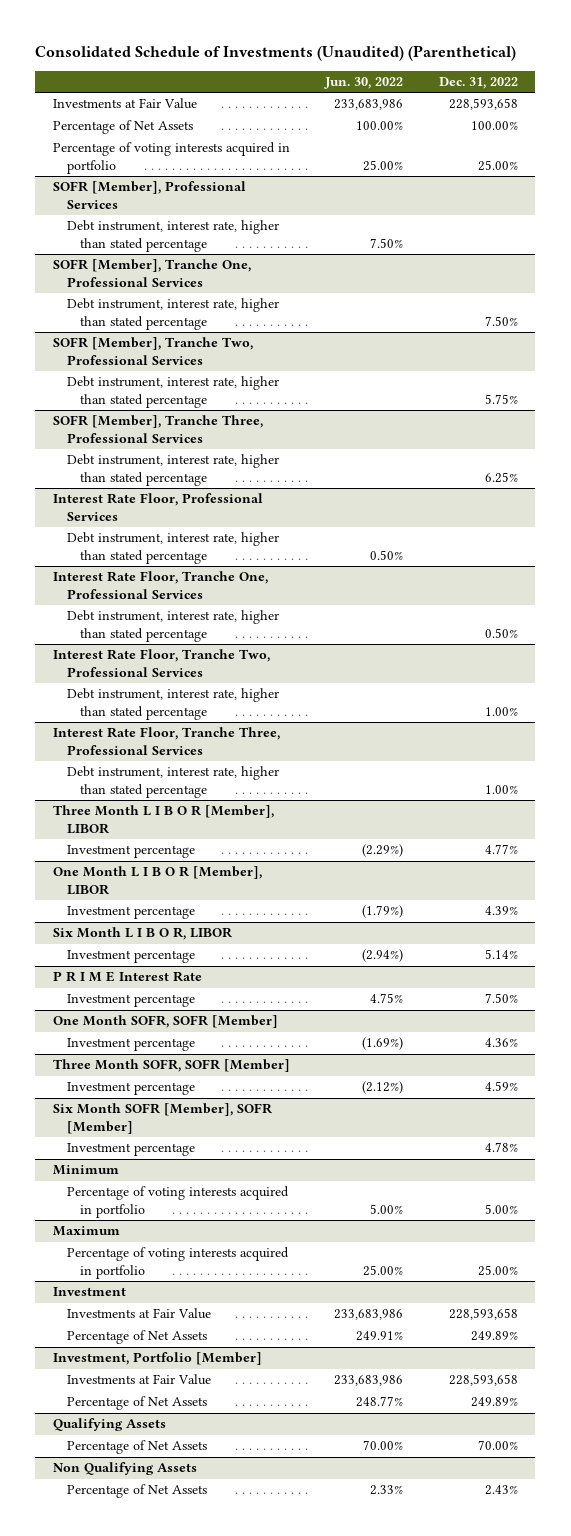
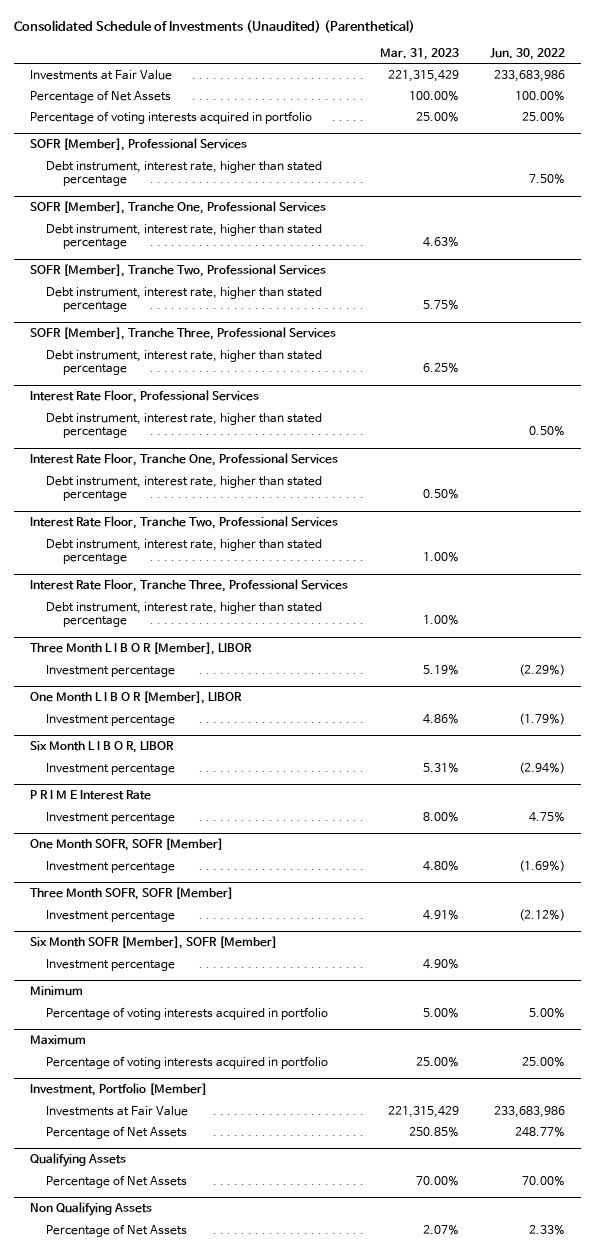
- | Jun. 30, 2022 | Dec. 31, 2022
+ | Mar. 31, 2023 | Jun. 30, 2022
- Investment
- Investments at Fair Value | 233,683,986 | 228,593,658
- Percentage of Net Assets | 249.91% | 249.89%

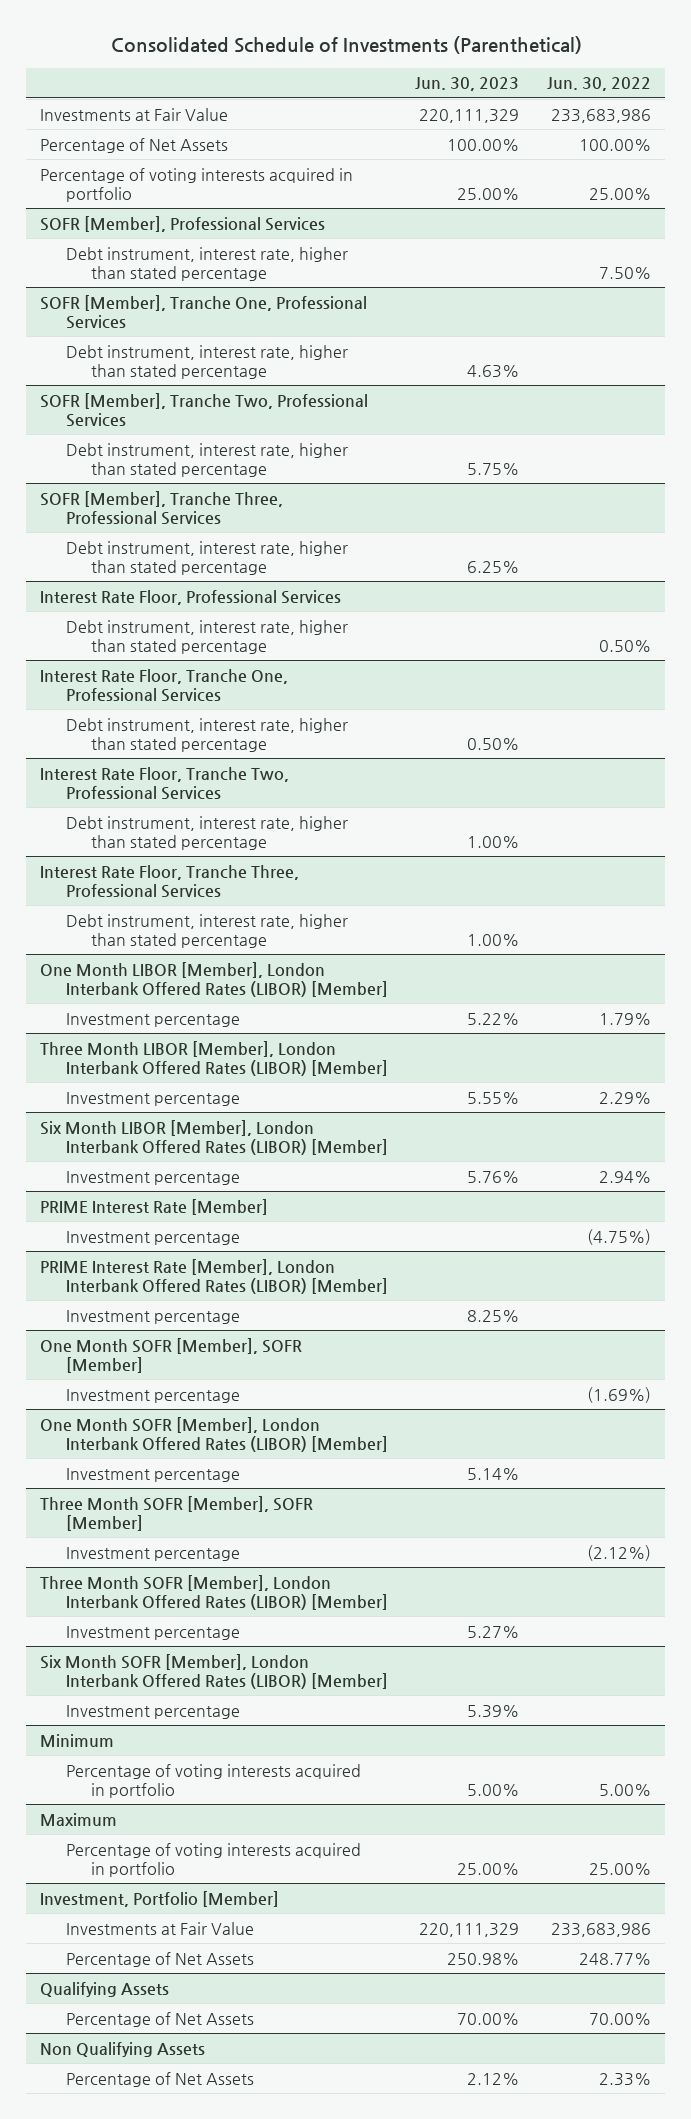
- Consolidated Schedule of Investments (Unaudited) (Parenthetical)
+ Consolidated Schedule of Investments (Parenthetical)
- | Mar. 31, 2023 | Jun. 30, 2022
+ | Jun. 30, 2023 | Jun. 30, 2022
- Three Month L I B O R [Member], LIBOR
- Investment percentage | 5.19% | (2.29%)
- One Month L I B O R [Member], LIBOR
- Investment percentage | 4.86% | (1.79%)
- Six Month L I B O R, LIBOR
- Investment percentage | 5.31% | (2.94%)
- P R I M E Interest Rate
- Investment percentage | 8.00% | 4.75%
- One Month SOFR, SOFR [Member]
+ One Month LIBOR [Member], London Interbank Offered Rates (LIBOR) [Member]
+ Investment percentage | 5.22% | 1.79%
+ Three Month LIBOR [Member], London Interbank Offered Rates (LIBOR) [Member]
+ Investment percentage | 5.55% | 2.29%
+ Six Month LIBOR [Member], London Interbank Offered Rates (LIBOR) [Member]
+ Investment percentage | 5.76% | 2.94%
+ PRIME Interest Rate [Member]
+ Investment percentage | | (4.75%)
+ PRIME Interest Rate [Member], London Interbank Offered Rates (LIBOR) [Member]
+ Investment percentage | 8.25% |
+ One Month SOFR [Member], SOFR [Member]
- Three Month SOFR, SOFR [Member]
+ One Month SOFR [Member], London Interbank Offered Rates (LIBOR) [Member]
+ Investment percentage | 5.14% |
+ Three Month SOFR [Member], SOFR [Member]
- Six Month SOFR [Member], SOFR [Member]
+ Three Month SOFR [Member], London Interbank Offered Rates (LIBOR) [Member]
+ Six Month SOFR [Member], London Interbank Offered Rates (LIBOR) [Member]
+ Investment percentage | 5.39% |

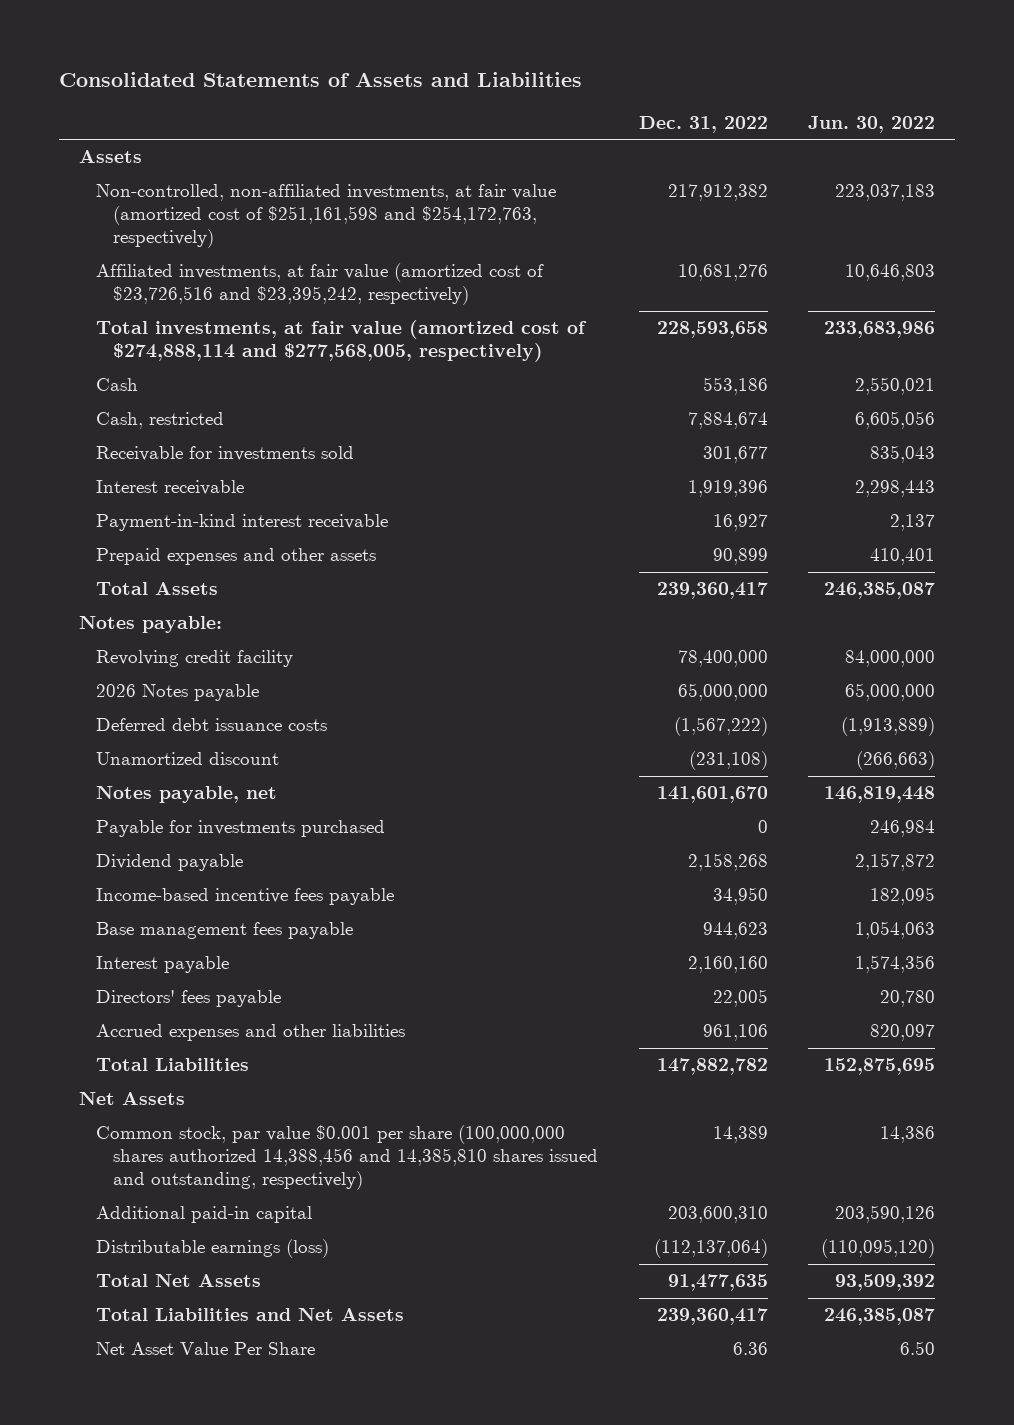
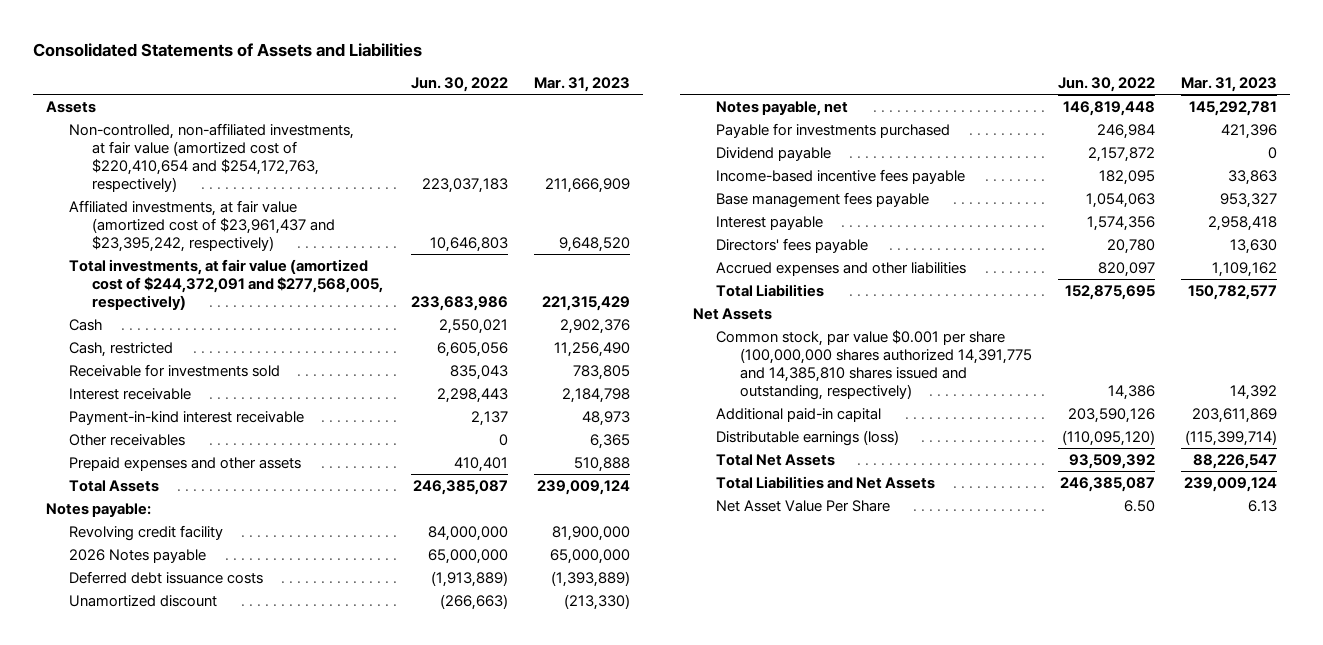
- | Dec. 31, 2022 | Jun. 30, 2022
+ | Jun. 30, 2022 | Mar. 31, 2023
- Non-controlled, non-affiliated investments, at fair value (amortized cost of $251,161,598 and $254,172,763, respectively) | 217,912,382 | 223,037,183
- Affiliated investments, at fair value (amortized cost of $23,726,516 and $23,395,242, respectively) | 10,681,276 | 10,646,803
- Total investments, at fair value (amortized cost of $274,888,114 and $277,568,005, respectively) | 228,593,658 | 233,683,986
+ Non-controlled, non-affiliated investments, at fair value (amortized cost of $220,410,654 and $254,172,763, respectively) | 223,037,183 | 211,666,909
+ Affiliated investments, at fair value (amortized cost of $23,961,437 and $23,395,242, respectively) | 10,646,803 | 9,648,520
+ Total investments, at fair value (amortized cost of $244,372,091 and $277,568,005, respectively) | 233,683,986 | 221,315,429
+ Other receivables | 0 | 6,365
- Common stock, par value $0.001 per share (100,000,000 shares authorized 14,388,456 and 14,385,810 shares issued and outstanding, respectively) | 14,389 | 14,386
+ Common stock, par value $0.001 per share (100,000,000 shares authorized 14,391,775 and 14,385,810 shares issued and outstanding, respectively) | 14,386 | 14,392

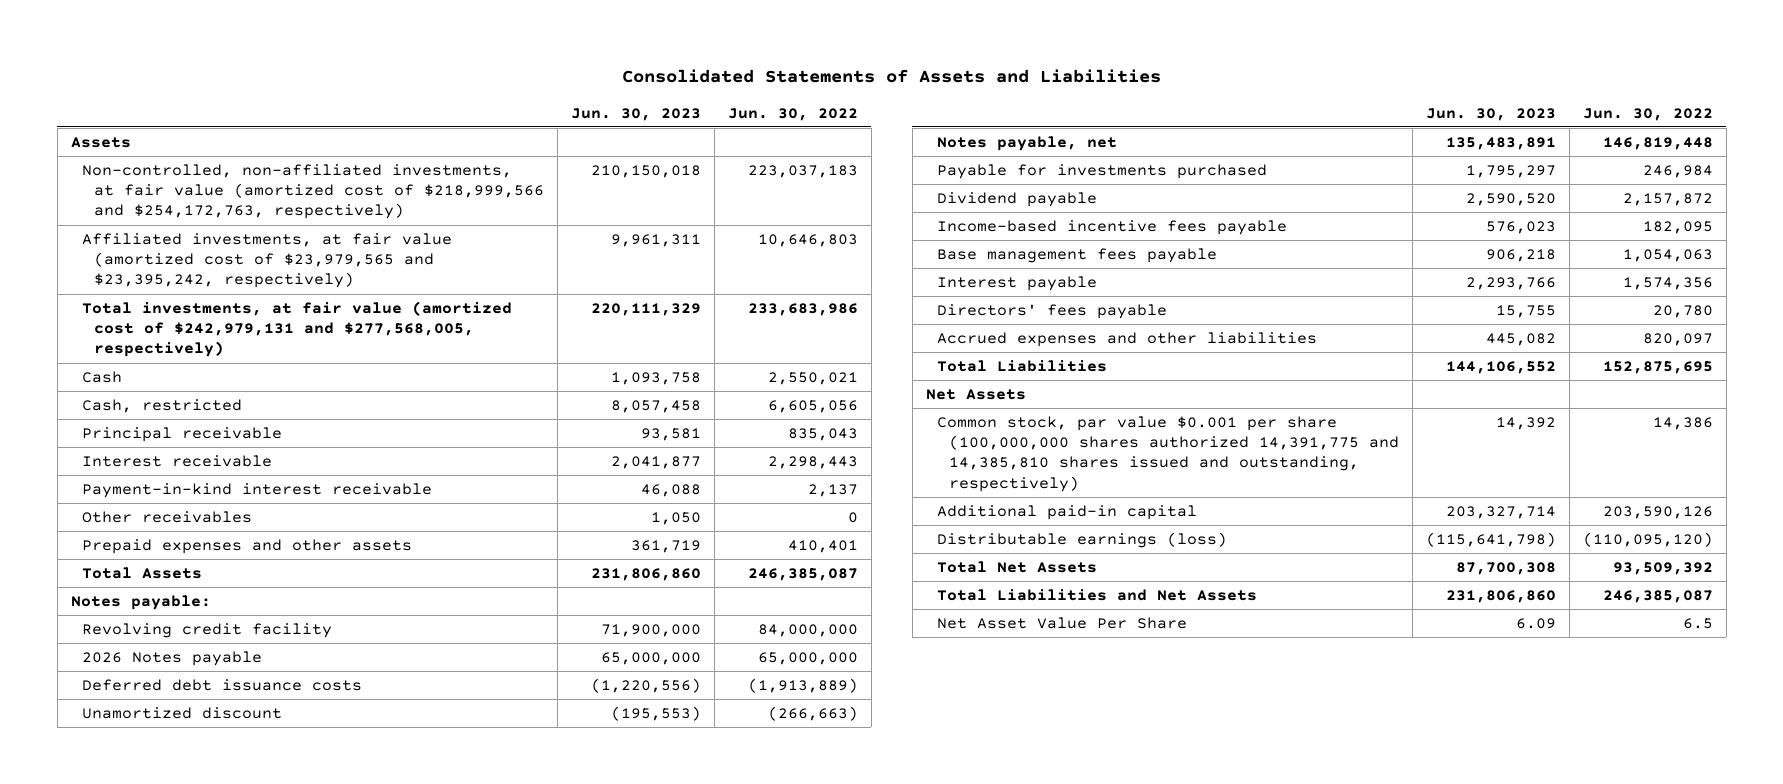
- | Jun. 30, 2022 | Mar. 31, 2023
+ | Jun. 30, 2023 | Jun. 30, 2022
- Non-controlled, non-affiliated investments, at fair value (amortized cost of $220,410,654 and $254,172,763, respectively) | 223,037,183 | 211,666,909
- Affiliated investments, at fair value (amortized cost of $23,961,437 and $23,395,242, respectively) | 10,646,803 | 9,648,520
- Total investments, at fair value (amortized cost of $244,372,091 and $277,568,005, respectively) | 233,683,986 | 221,315,429
+ Non-controlled, non-affiliated investments, at fair value (amortized cost of $218,999,566 and $254,172,763, respectively) | 210,150,018 | 223,037,183
+ Affiliated investments, at fair value (amortized cost of $23,979,565 and $23,395,242, respectively) | 9,961,311 | 10,646,803
+ Total investments, at fair value (amortized cost of $242,979,131 and $277,568,005, respectively) | 220,111,329 | 233,683,986
- Receivable for investments sold | 835,043 | 783,805
+ Principal receivable | 93,581 | 835,043
- Net Asset Value Per Share | 6.50 | 6.13
+ Net Asset Value Per Share | 6.09 | 6.5

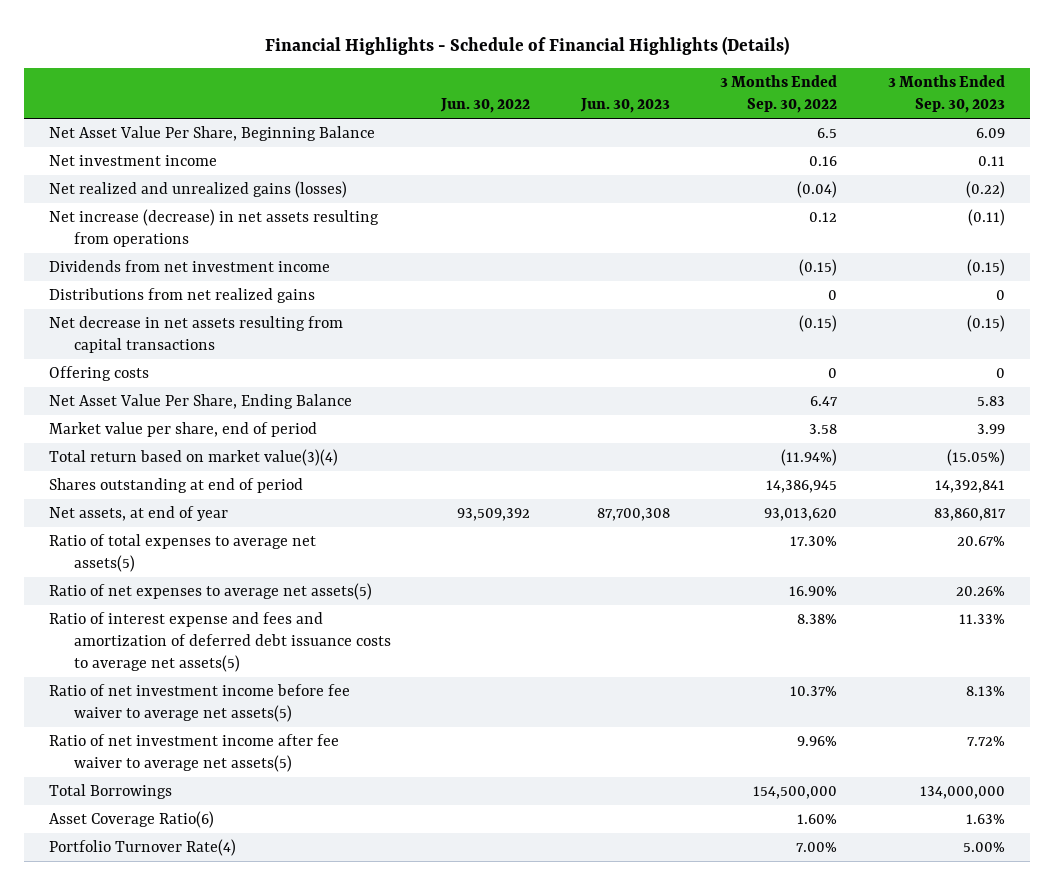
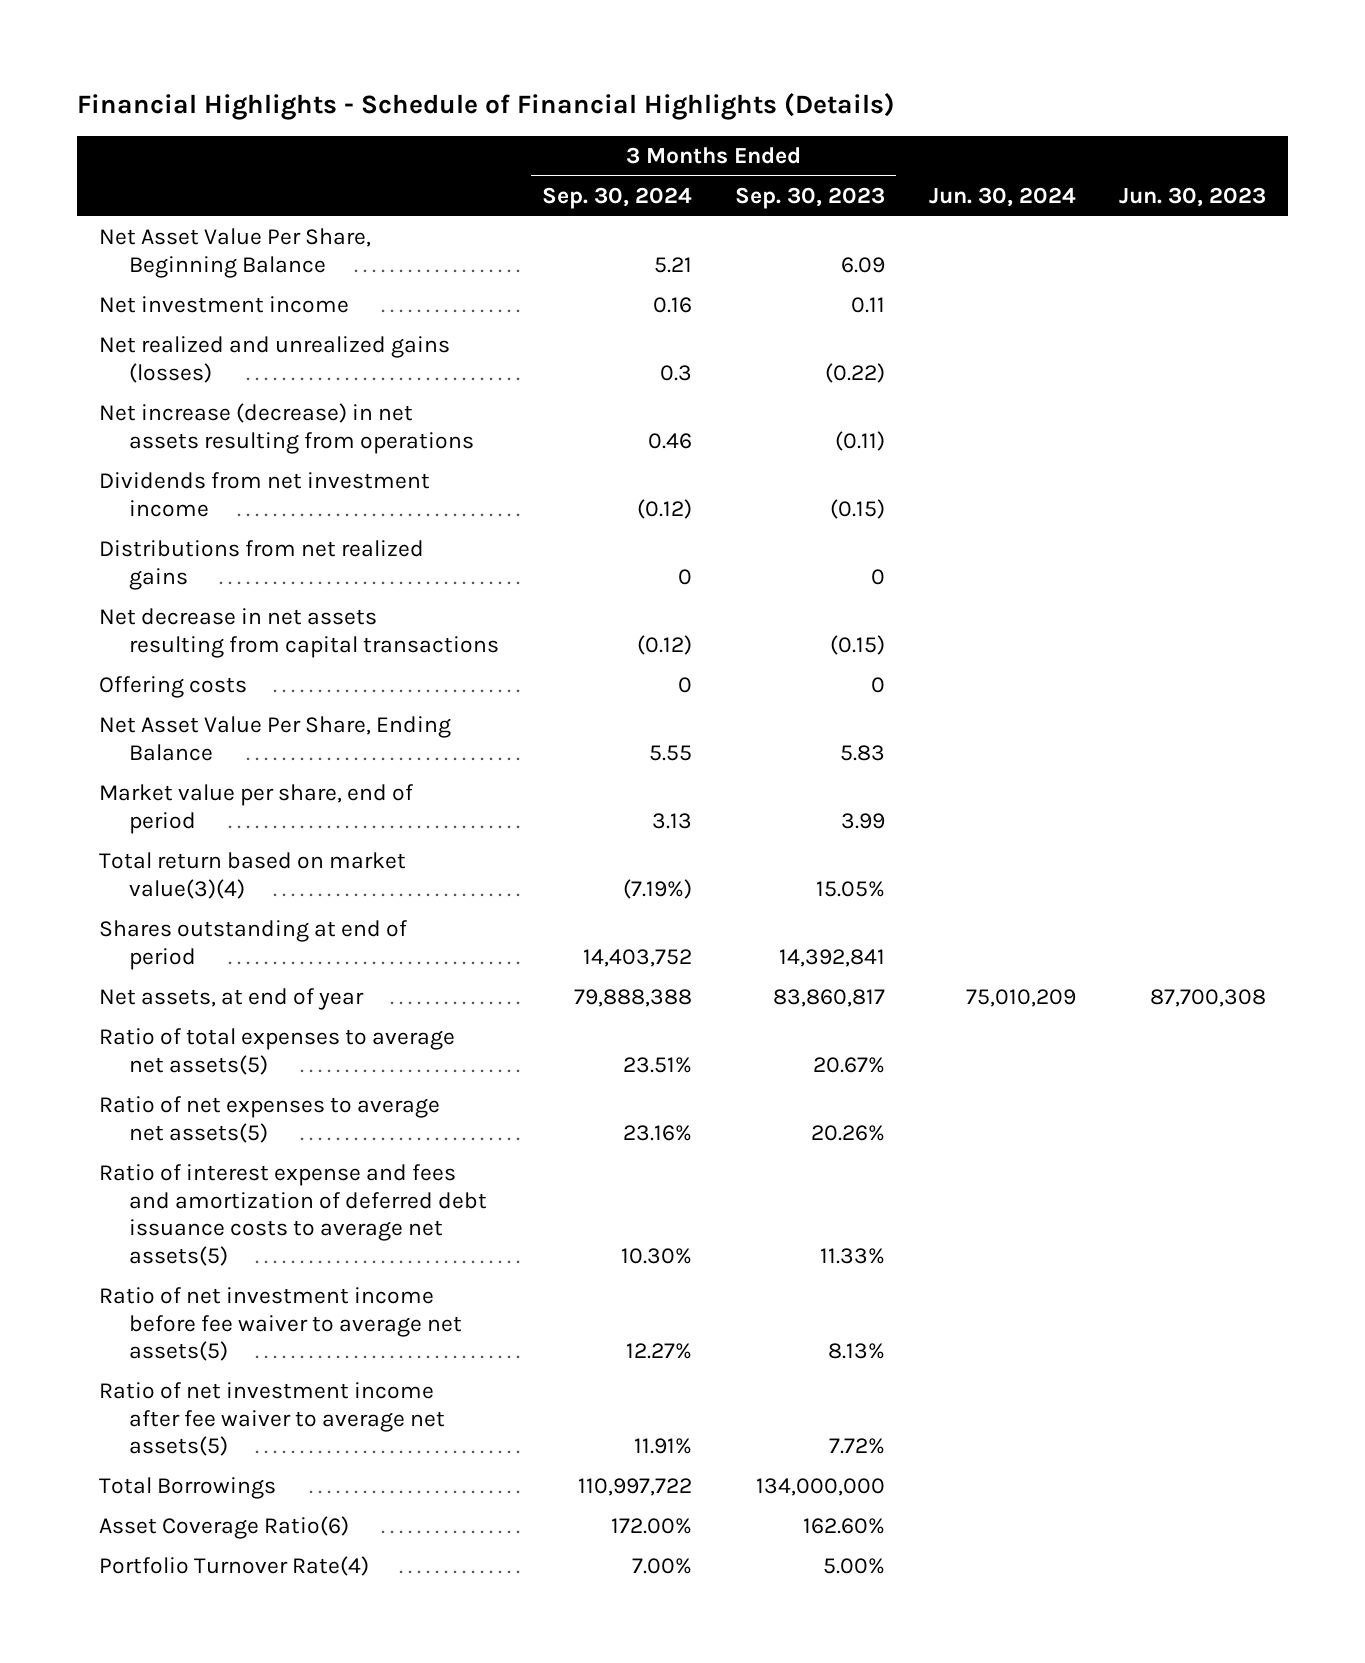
- | Jun. 30, 2022 | Jun. 30, 2023 | 3 Months Ended Sep. 30, 2022 | 3 Months Ended Sep. 30, 2023
+ | 3 Months Ended Sep. 30, 2024 | 3 Months Ended Sep. 30, 2023 | Jun. 30, 2024 | Jun. 30, 2023
- Total return based on market value(3)(4) | | | (11.94%) | (15.05%)
+ Total return based on market value(3)(4) | (7.19%) | 15.05% | |
- Asset Coverage Ratio(6) | | | 1.60% | 1.63%
+ Asset Coverage Ratio(6) | 172.00% | 162.60% | |

